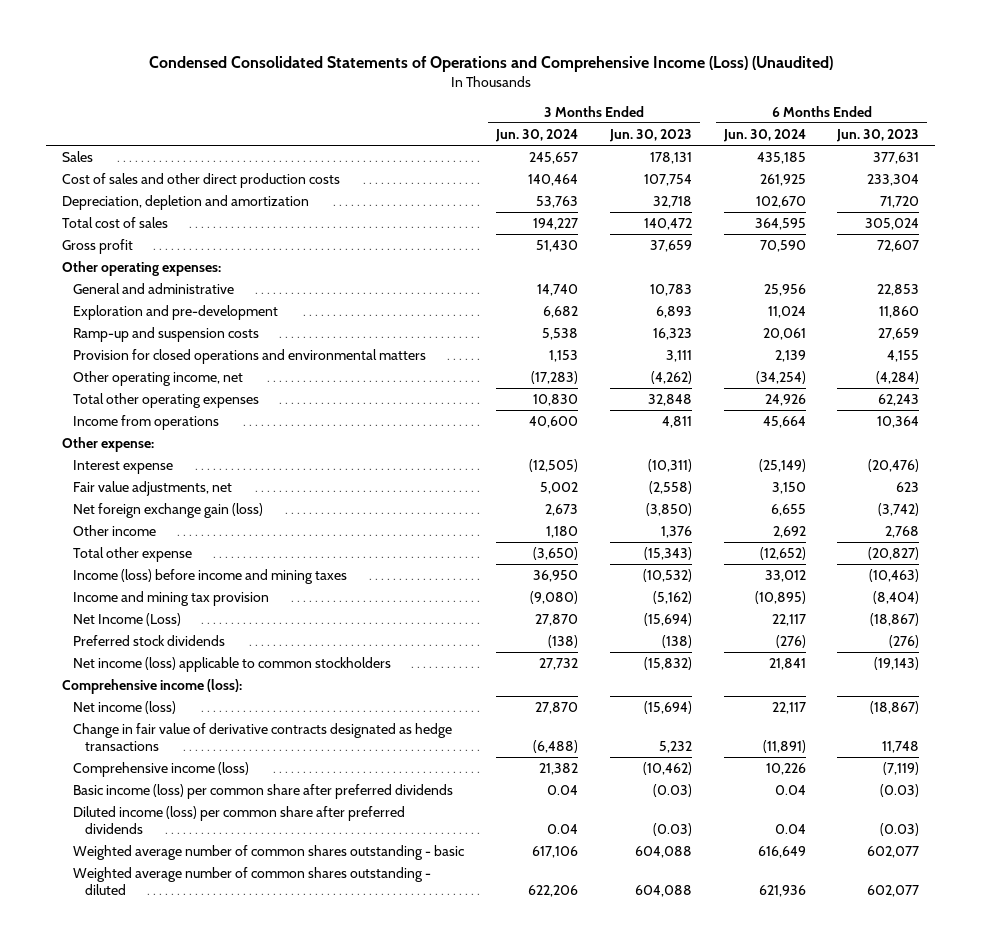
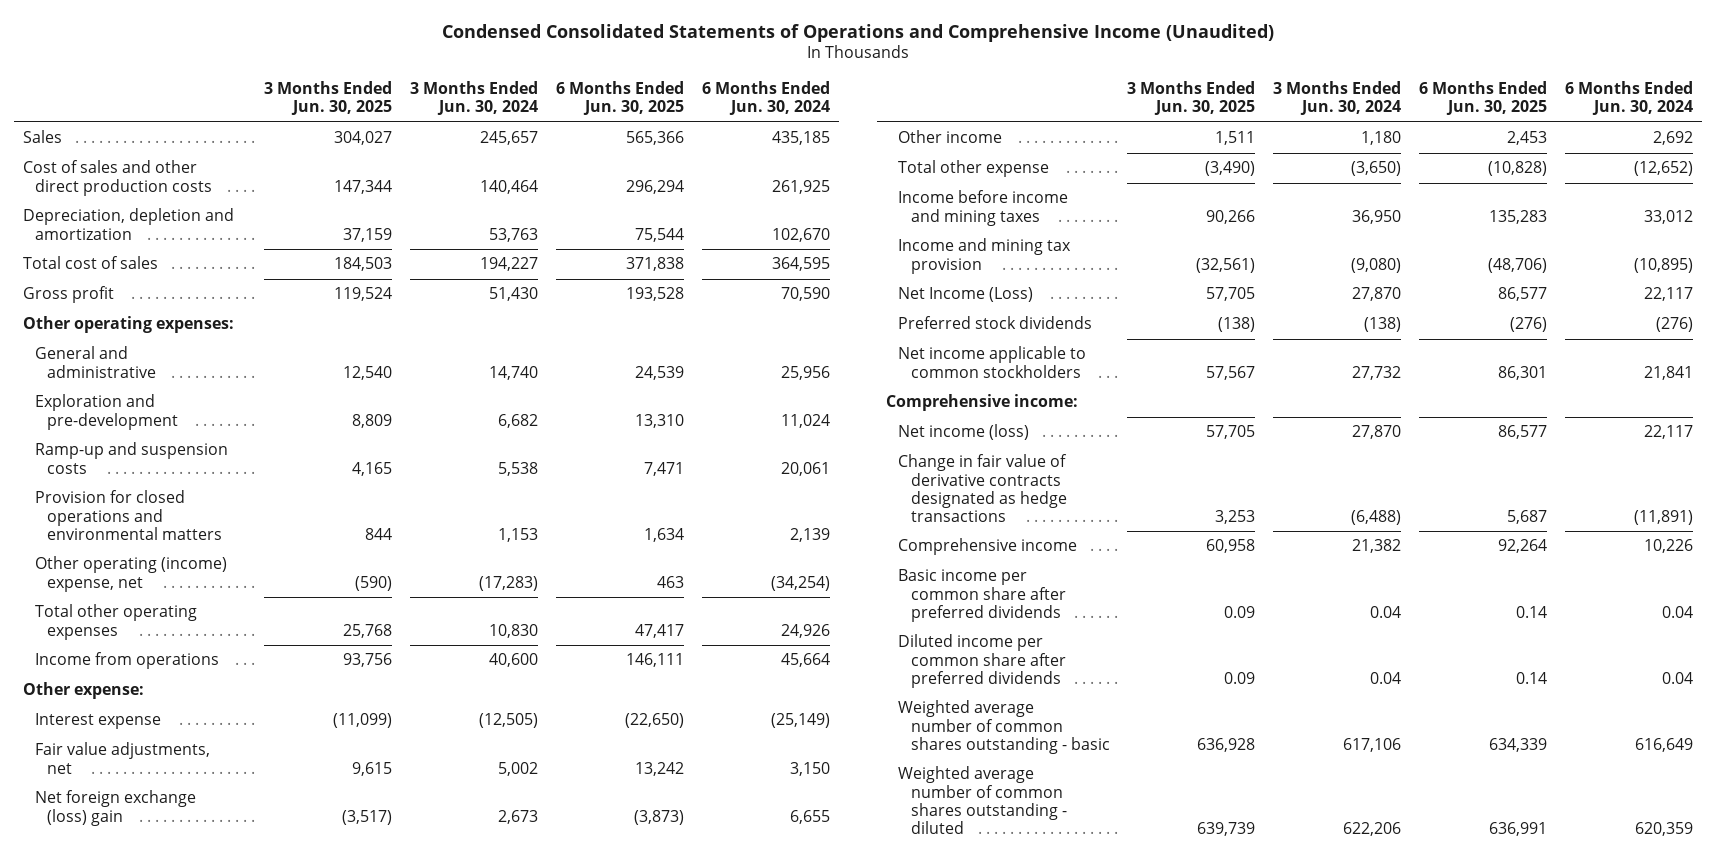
- Condensed Consolidated Statements of Operations and Comprehensive Income (Loss) (Unaudited)
+ Condensed Consolidated Statements of Operations and Comprehensive Income (Unaudited)
- | 3 Months Ended Jun. 30, 2024 | 3 Months Ended Jun. 30, 2023 | 6 Months Ended Jun. 30, 2024 | 6 Months Ended Jun. 30, 2023
+ | 3 Months Ended Jun. 30, 2025 | 3 Months Ended Jun. 30, 2024 | 6 Months Ended Jun. 30, 2025 | 6 Months Ended Jun. 30, 2024
- Other operating income, net | (17,283) | (4,262) | (34,254) | (4,284)
+ Other operating (income) expense, net | (590) | (17,283) | 463 | (34,254)
- Net foreign exchange gain (loss) | 2,673 | (3,850) | 6,655 | (3,742)
+ Net foreign exchange (loss) gain | (3,517) | 2,673 | (3,873) | 6,655
- Income (loss) before income and mining taxes | 36,950 | (10,532) | 33,012 | (10,463)
+ Income before income and mining taxes | 90,266 | 36,950 | 135,283 | 33,012
- Net income (loss) applicable to common stockholders | 27,732 | (15,832) | 21,841 | (19,143)
- Comprehensive income (loss):
+ Net income applicable to common stockholders | 57,567 | 27,732 | 86,301 | 21,841
+ Comprehensive income:
- Comprehensive income (loss) | 21,382 | (10,462) | 10,226 | (7,119)
- Basic income (loss) per common share after preferred dividends | 0.04 | (0.03) | 0.04 | (0.03)
- Diluted income (loss) per common share after preferred dividends | 0.04 | (0.03) | 0.04 | (0.03)
+ Comprehensive income | 60,958 | 21,382 | 92,264 | 10,226
+ Basic income per common share after preferred dividends | 0.09 | 0.04 | 0.14 | 0.04
+ Diluted income per common share after preferred dividends | 0.09 | 0.04 | 0.14 | 0.04
- Weighted average number of common shares outstanding - diluted | 622,206 | 604,088 | 621,936 | 602,077
+ Weighted average number of common shares outstanding - diluted | 639,739 | 622,206 | 636,991 | 620,359

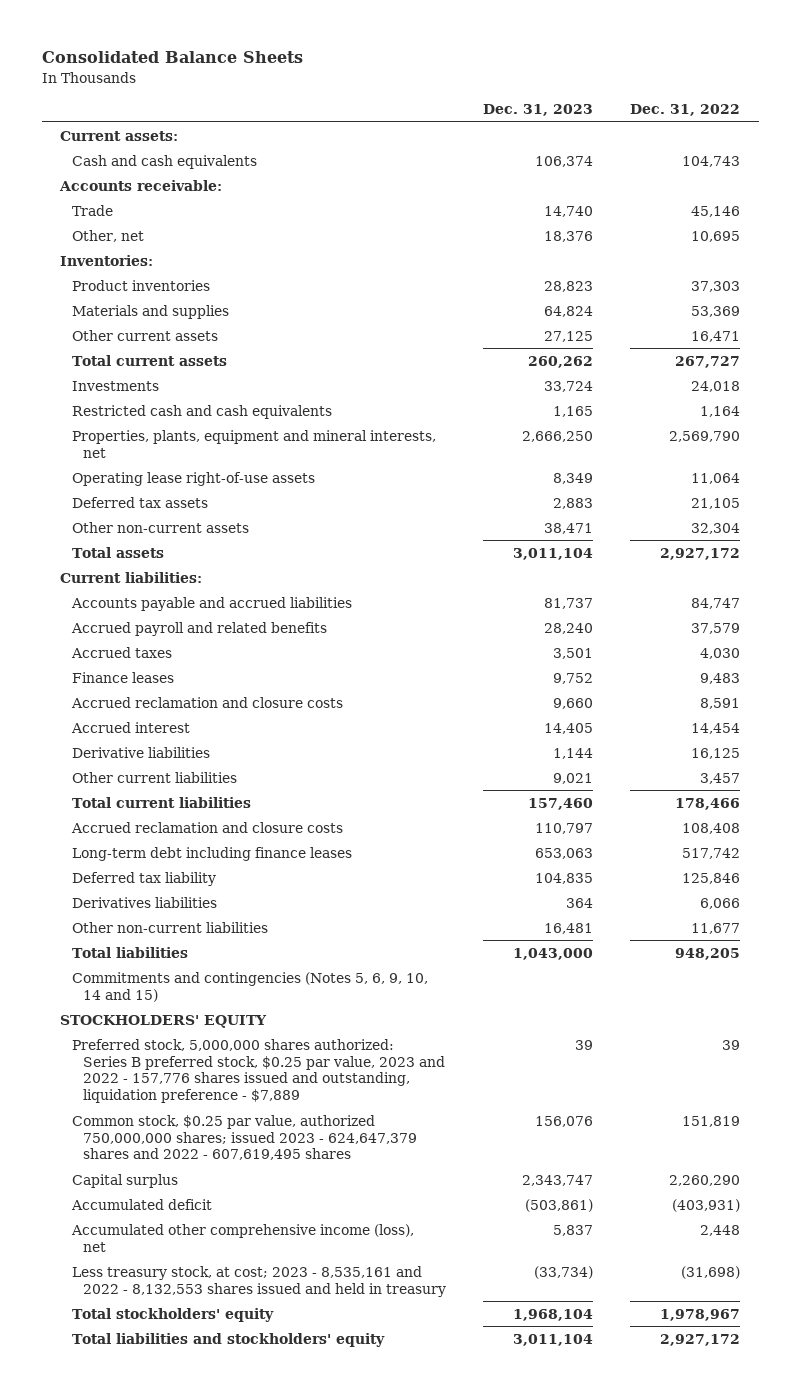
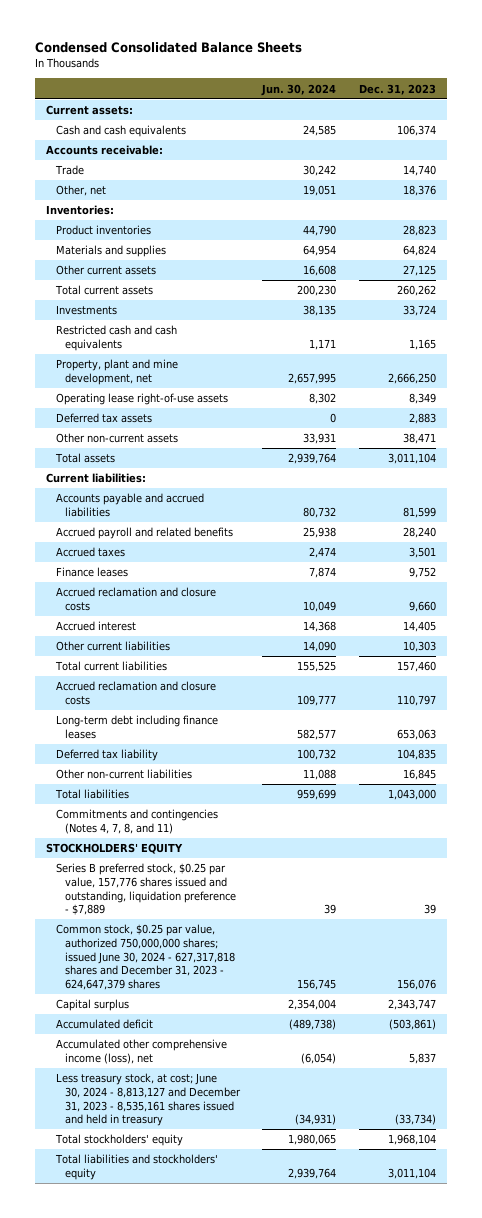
- Consolidated Balance Sheets
+ Condensed Consolidated Balance Sheets
- | Dec. 31, 2023 | Dec. 31, 2022
+ | Jun. 30, 2024 | Dec. 31, 2023
- Properties, plants, equipment and mineral interests, net | 2,666,250 | 2,569,790
+ Property, plant and mine development, net | 2,657,995 | 2,666,250
- Accounts payable and accrued liabilities | 81,737 | 84,747
+ Accounts payable and accrued liabilities | 80,732 | 81,599
- Derivative liabilities | 1,144 | 16,125
- Other current liabilities | 9,021 | 3,457
+ Other current liabilities | 14,090 | 10,303
- Derivatives liabilities | 364 | 6,066
- Other non-current liabilities | 16,481 | 11,677
+ Other non-current liabilities | 11,088 | 16,845
- Commitments and contingencies (Notes 5, 6, 9, 10, 14 and 15)
+ Commitments and contingencies (Notes 4, 7, 8, and 11)
- Preferred stock, 5,000,000 shares authorized: Series B preferred stock, $0.25 par value, 2023 and 2022 - 157,776 shares issued and outstanding, liquidation preference - $7,889 | 39 | 39
- Common stock, $0.25 par value, authorized 750,000,000 shares; issued 2023 - 624,647,379 shares and 2022 - 607,619,495 shares | 156,076 | 151,819
+ Series B preferred stock, $0.25 par value, 157,776 shares issued and outstanding, liquidation preference - $7,889 | 39 | 39
+ Common stock, $0.25 par value, authorized 750,000,000 shares; issued June 30, 2024 - 627,317,818 shares and December 31, 2023 - 624,647,379 shares | 156,745 | 156,076
- Less treasury stock, at cost; 2023 - 8,535,161 and 2022 - 8,132,553 shares issued and held in treasury | (33,734) | (31,698)
+ Less treasury stock, at cost; June 30, 2024 - 8,813,127 and December 31, 2023 - 8,535,161 shares issued and held in treasury | (34,931) | (33,734)

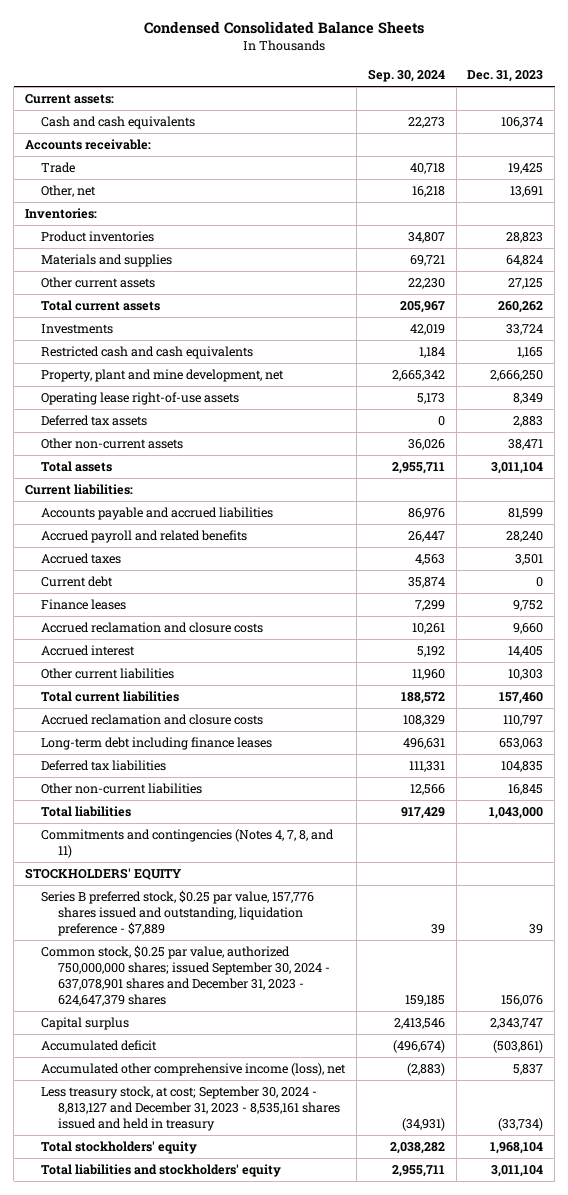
- | Jun. 30, 2024 | Dec. 31, 2023
+ | Sep. 30, 2024 | Dec. 31, 2023
- Trade | 30,242 | 14,740
- Other, net | 19,051 | 18,376
+ Trade | 40,718 | 19,425
+ Other, net | 16,218 | 13,691
+ Current debt | 35,874 | 0
- Deferred tax liability | 100,732 | 104,835
+ Deferred tax liabilities | 111,331 | 104,835
- Common stock, $0.25 par value, authorized 750,000,000 shares; issued June 30, 2024 - 627,317,818 shares and December 31, 2023 - 624,647,379 shares | 156,745 | 156,076
+ Common stock, $0.25 par value, authorized 750,000,000 shares; issued September 30, 2024 - 637,078,901 shares and December 31, 2023 - 624,647,379 shares | 159,185 | 156,076
- Less treasury stock, at cost; June 30, 2024 - 8,813,127 and December 31, 2023 - 8,535,161 shares issued and held in treasury | (34,931) | (33,734)
+ Less treasury stock, at cost; September 30, 2024 - 8,813,127 and December 31, 2023 - 8,535,161 shares issued and held in treasury | (34,931) | (33,734)

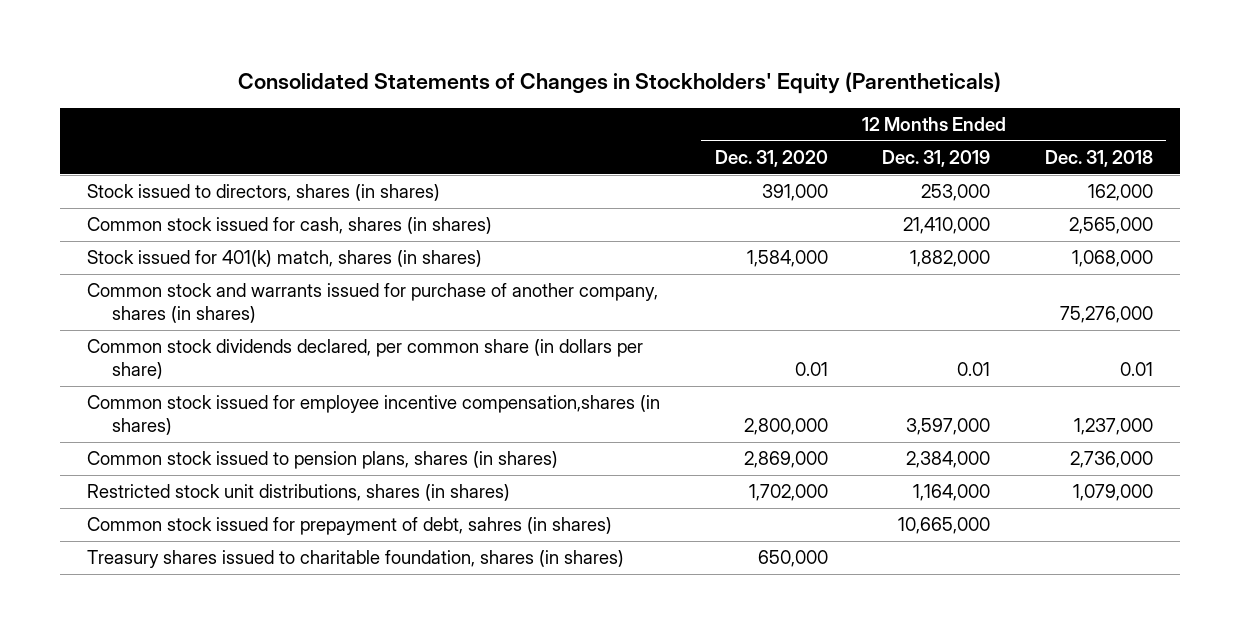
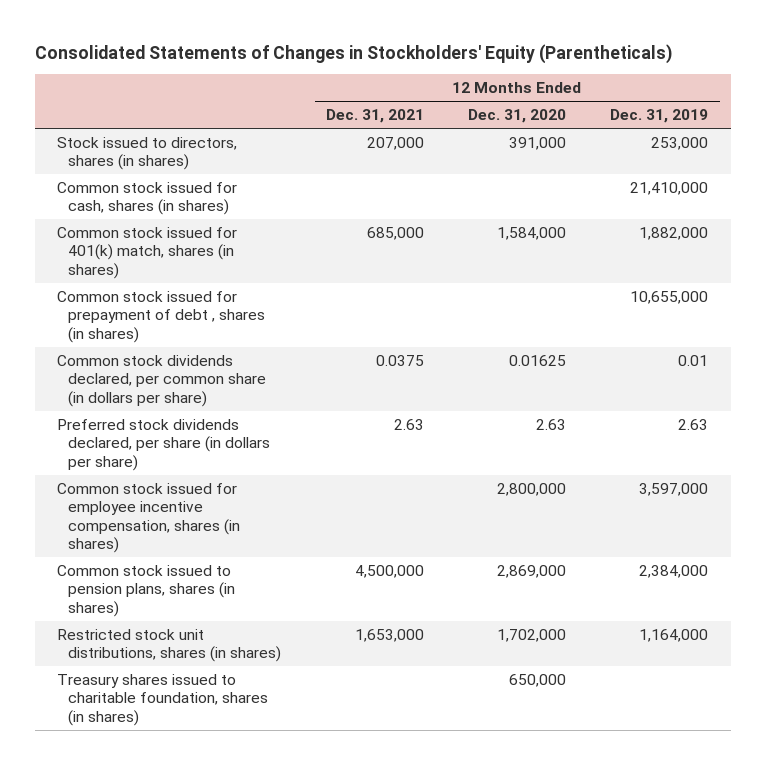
- | 12 Months Ended Dec. 31, 2020 | 12 Months Ended Dec. 31, 2019 | 12 Months Ended Dec. 31, 2018
+ | 12 Months Ended Dec. 31, 2021 | 12 Months Ended Dec. 31, 2020 | 12 Months Ended Dec. 31, 2019
- Stock issued for 401(k) match, shares (in shares) | 1,584,000 | 1,882,000 | 1,068,000
- Common stock and warrants issued for purchase of another company, shares (in shares) | | | 75,276,000
- Common stock dividends declared, per common share (in dollars per share) | 0.01 | 0.01 | 0.01
- Common stock issued for employee incentive compensation,shares (in shares) | 2,800,000 | 3,597,000 | 1,237,000
+ Common stock issued for 401(k) match, shares (in shares) | 685,000 | 1,584,000 | 1,882,000
+ Common stock issued for prepayment of debt , shares (in shares) | | | 10,655,000
+ Common stock dividends declared, per common share (in dollars per share) | 0.0375 | 0.01625 | 0.01
+ Preferred stock dividends declared, per share (in dollars per share) | 2.63 | 2.63 | 2.63
+ Common stock issued for employee incentive compensation, shares (in shares) | | 2,800,000 | 3,597,000
- Common stock issued for prepayment of debt, sahres (in shares) | | 10,665,000 |

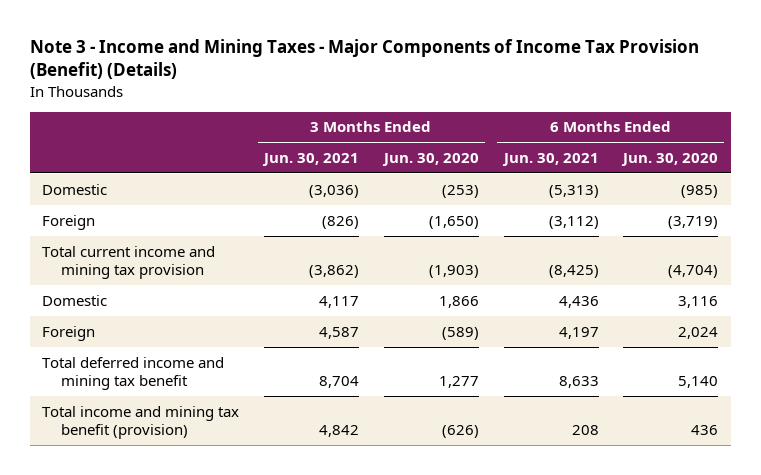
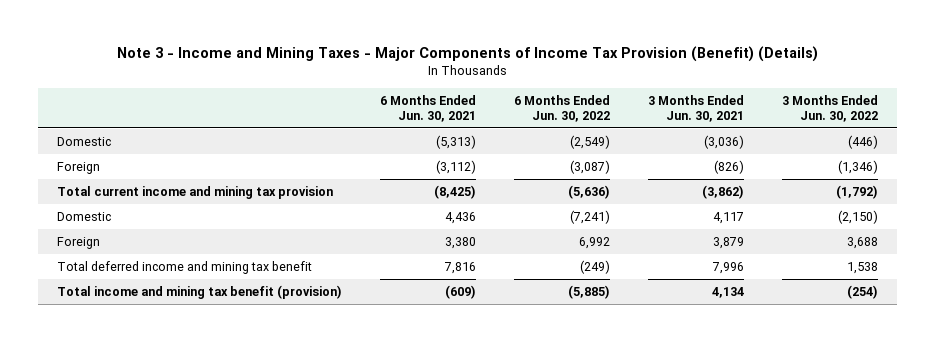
- | 3 Months Ended Jun. 30, 2021 | 3 Months Ended Jun. 30, 2020 | 6 Months Ended Jun. 30, 2021 | 6 Months Ended Jun. 30, 2020
+ | 6 Months Ended Jun. 30, 2021 | 6 Months Ended Jun. 30, 2022 | 3 Months Ended Jun. 30, 2021 | 3 Months Ended Jun. 30, 2022
- Foreign | 4,587 | (589) | 4,197 | 2,024
- Total deferred income and mining tax benefit | 8,704 | 1,277 | 8,633 | 5,140
- Total income and mining tax benefit (provision) | 4,842 | (626) | 208 | 436
+ Foreign | 3,380 | 6,992 | 3,879 | 3,688
+ Total deferred income and mining tax benefit | 7,816 | (249) | 7,996 | 1,538
+ Total income and mining tax benefit (provision) | (609) | (5,885) | 4,134 | (254)

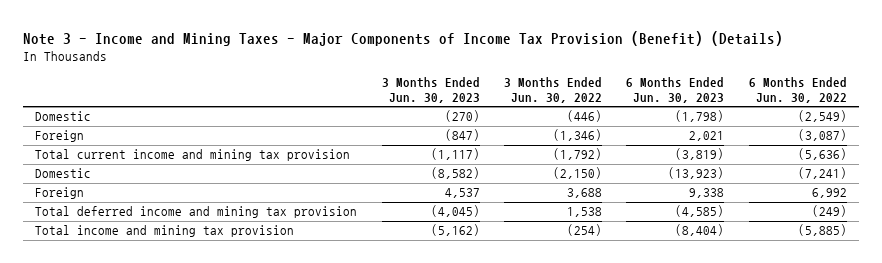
- | 6 Months Ended Jun. 30, 2021 | 6 Months Ended Jun. 30, 2022 | 3 Months Ended Jun. 30, 2021 | 3 Months Ended Jun. 30, 2022
+ | 3 Months Ended Jun. 30, 2023 | 3 Months Ended Jun. 30, 2022 | 6 Months Ended Jun. 30, 2023 | 6 Months Ended Jun. 30, 2022
- Total deferred income and mining tax benefit | 7,816 | (249) | 7,996 | 1,538
- Total income and mining tax benefit (provision) | (609) | (5,885) | 4,134 | (254)
+ Total deferred income and mining tax provision | (4,045) | 1,538 | (4,585) | (249)
+ Total income and mining tax provision | (5,162) | (254) | (8,404) | (5,885)

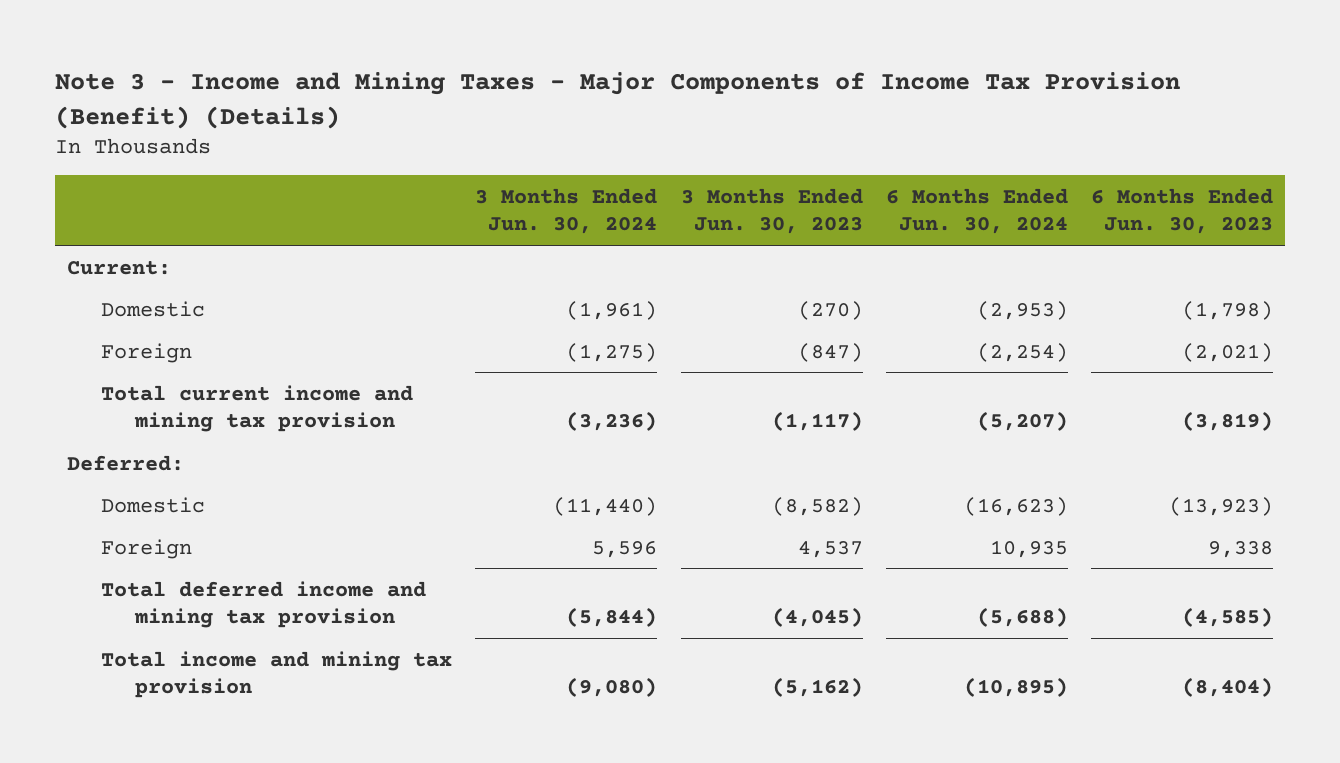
- | 3 Months Ended Jun. 30, 2023 | 3 Months Ended Jun. 30, 2022 | 6 Months Ended Jun. 30, 2023 | 6 Months Ended Jun. 30, 2022
+ | 3 Months Ended Jun. 30, 2024 | 3 Months Ended Jun. 30, 2023 | 6 Months Ended Jun. 30, 2024 | 6 Months Ended Jun. 30, 2023
+ Current:
- Foreign | (847) | (1,346) | 2,021 | (3,087)
+ Foreign | (1,275) | (847) | (2,254) | (2,021)
+ Deferred:

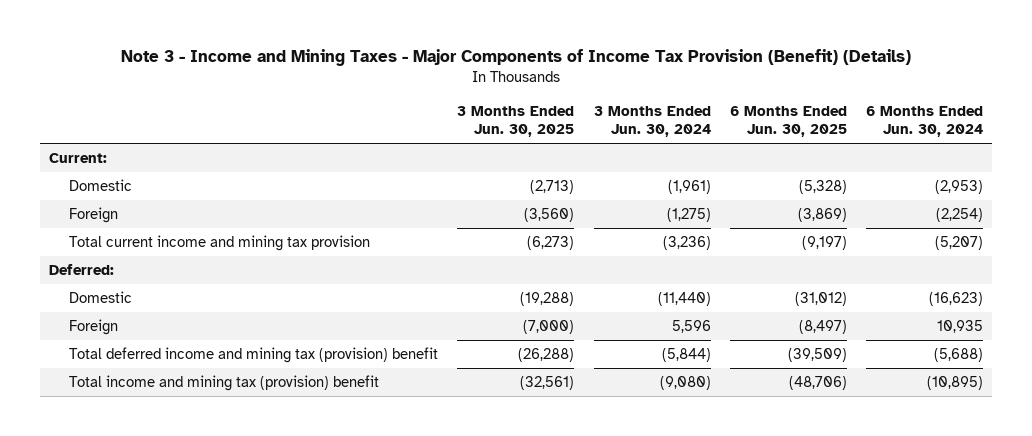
- | 3 Months Ended Jun. 30, 2024 | 3 Months Ended Jun. 30, 2023 | 6 Months Ended Jun. 30, 2024 | 6 Months Ended Jun. 30, 2023
+ | 3 Months Ended Jun. 30, 2025 | 3 Months Ended Jun. 30, 2024 | 6 Months Ended Jun. 30, 2025 | 6 Months Ended Jun. 30, 2024
- Total deferred income and mining tax provision | (5,844) | (4,045) | (5,688) | (4,585)
- Total income and mining tax provision | (9,080) | (5,162) | (10,895) | (8,404)
+ Total deferred income and mining tax (provision) benefit | (26,288) | (5,844) | (39,509) | (5,688)
+ Total income and mining tax (provision) benefit | (32,561) | (9,080) | (48,706) | (10,895)

